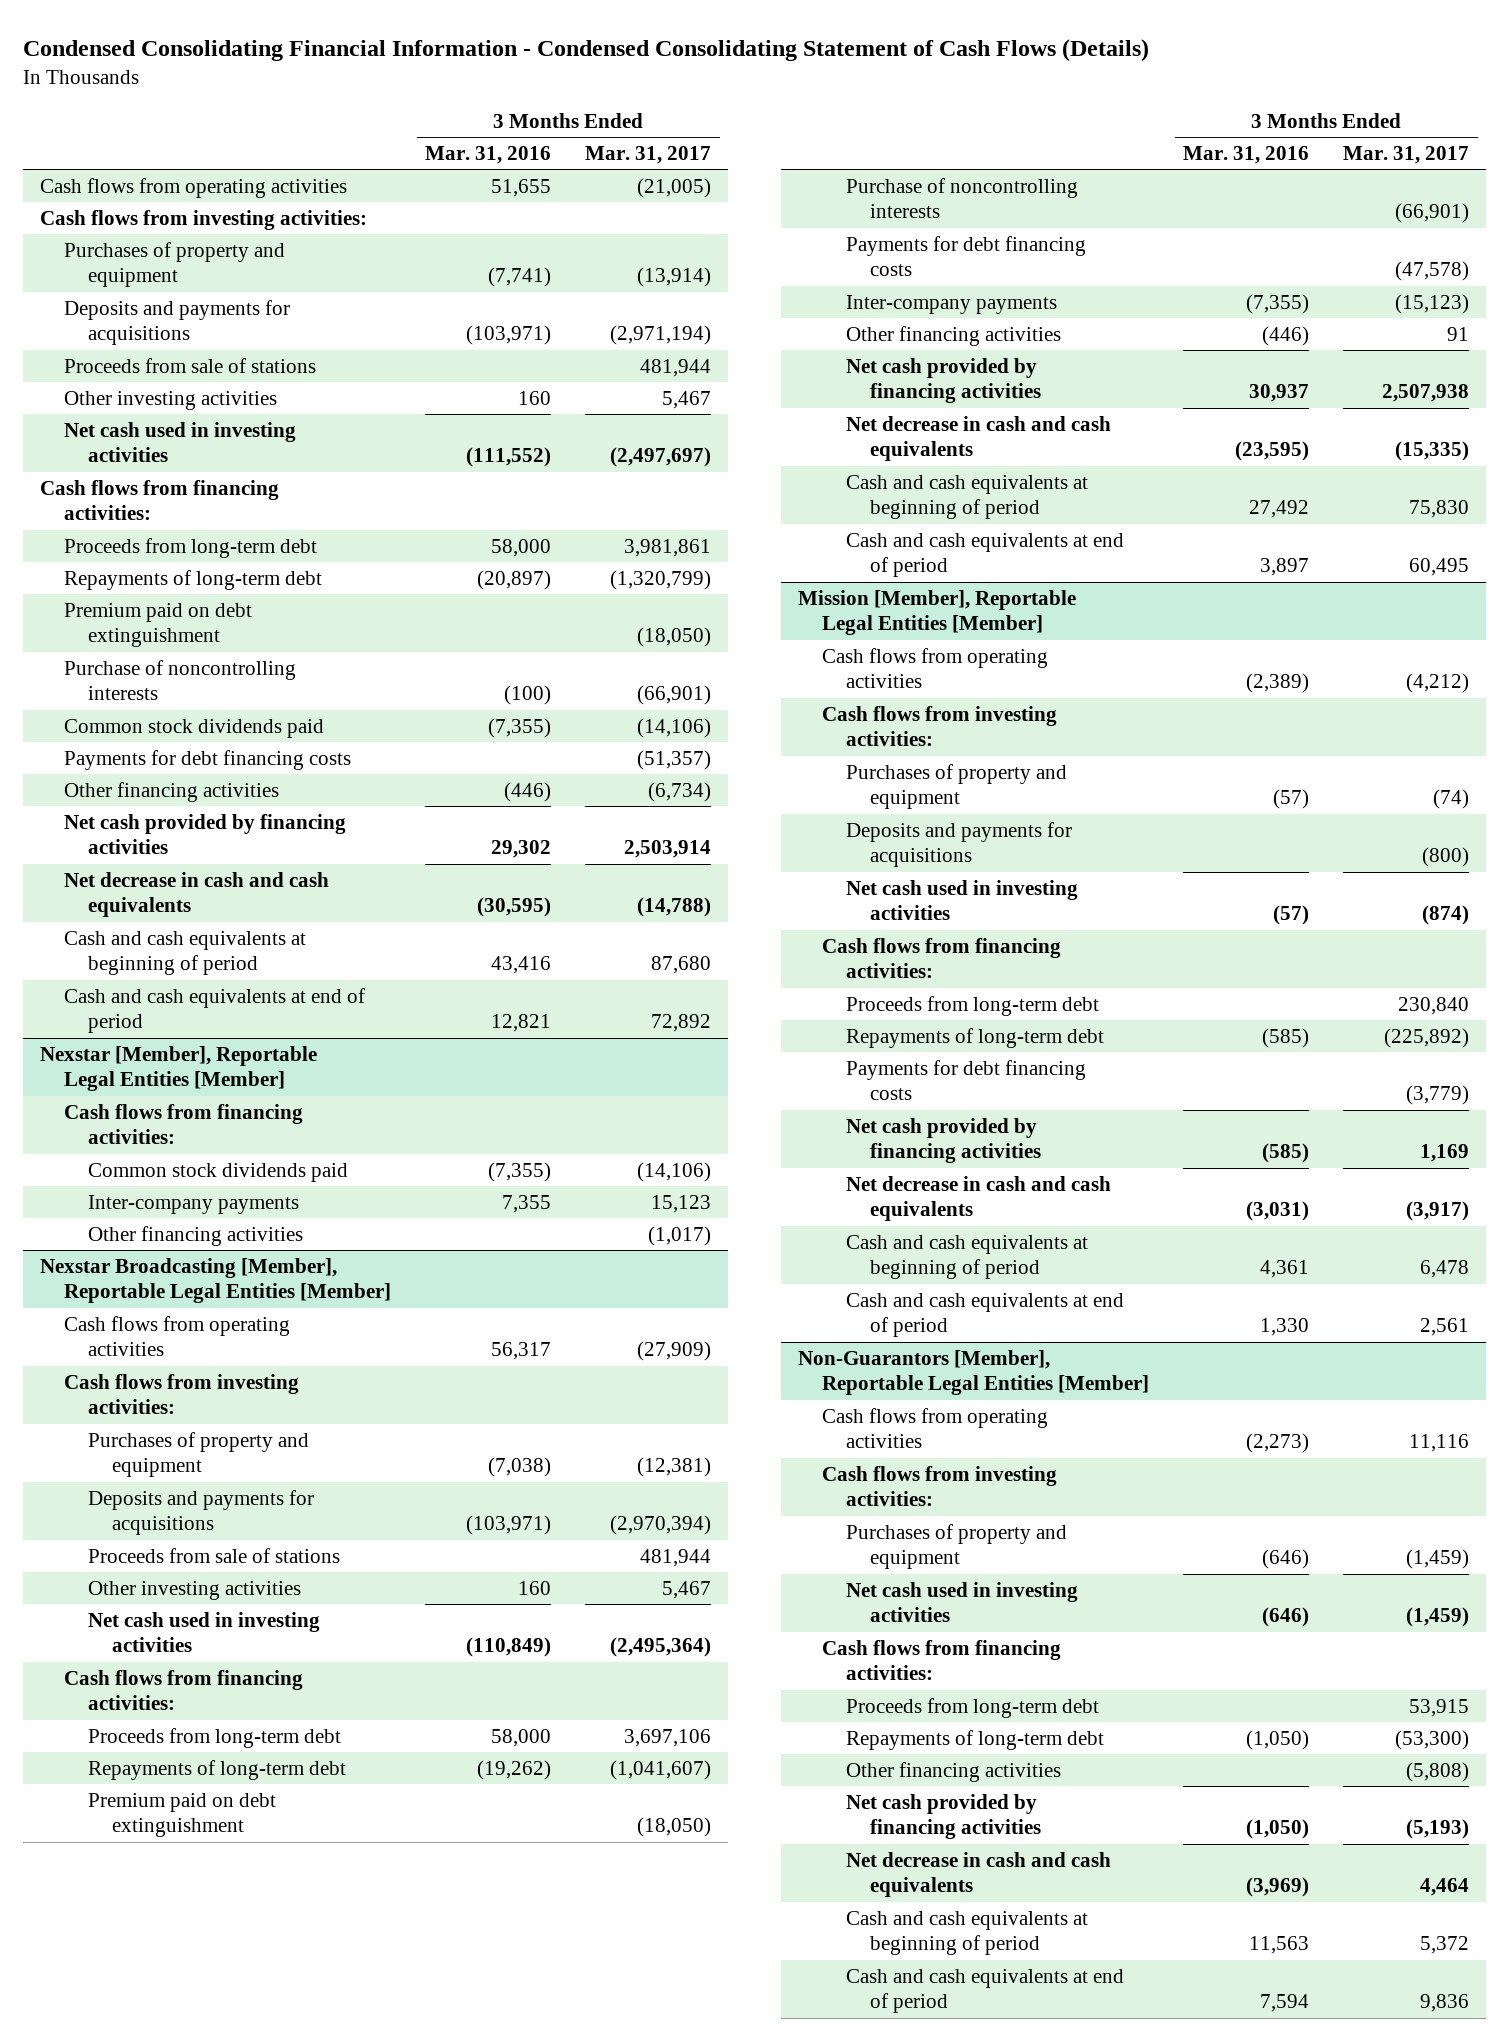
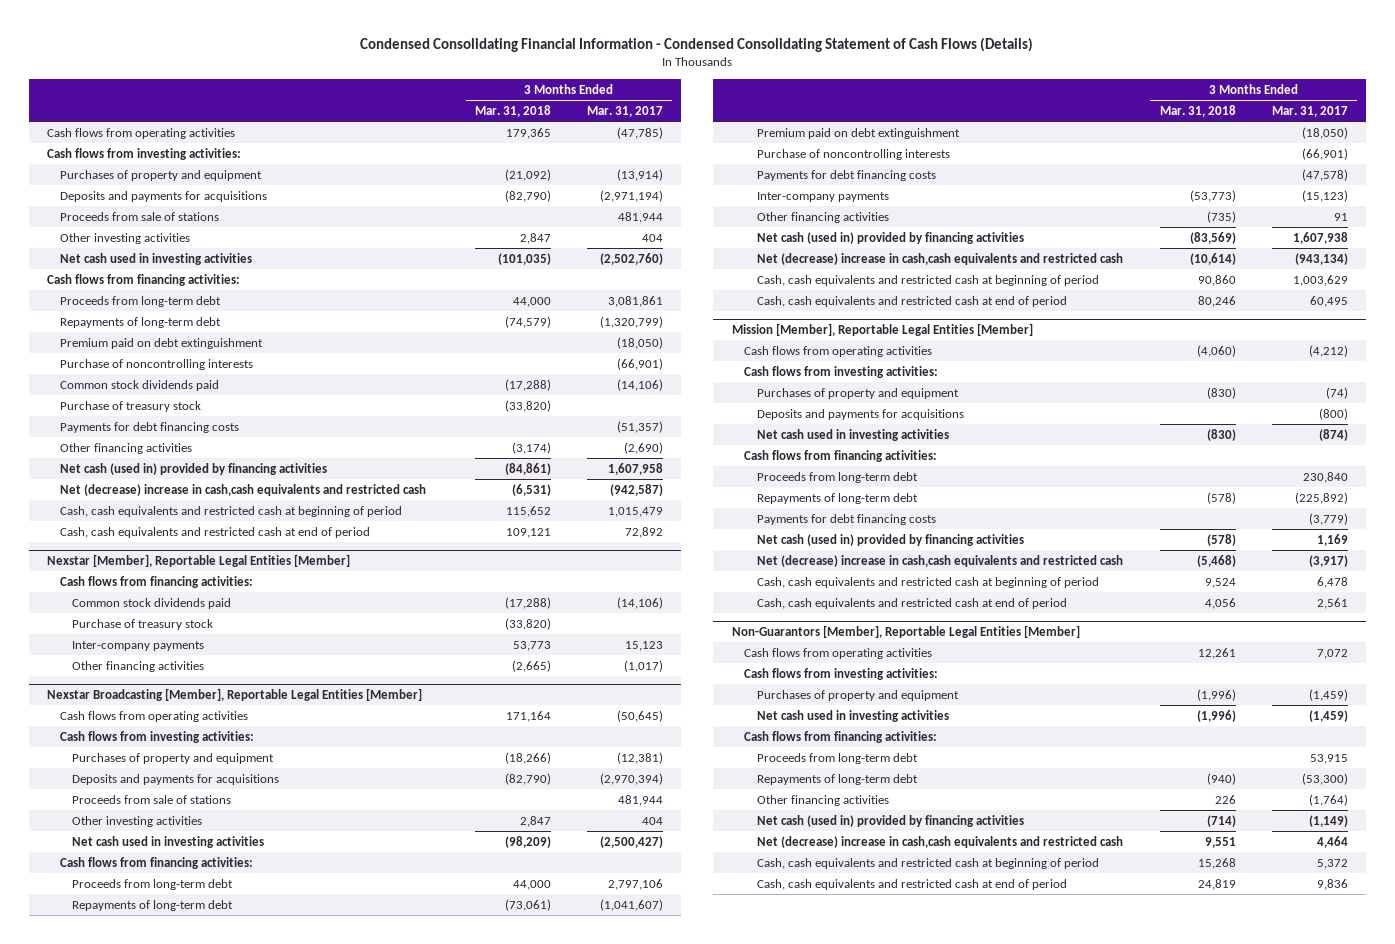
- | 3 Months Ended Mar. 31, 2016 | 3 Months Ended Mar. 31, 2017
+ | 3 Months Ended Mar. 31, 2018 | 3 Months Ended Mar. 31, 2017
- Cash flows from operating activities | 51,655 | (21,005)
+ Cash flows from operating activities | 179,365 | (47,785)
- Other investing activities | 160 | 5,467
- Net cash used in investing activities | (111,552) | (2,497,697)
+ Other investing activities | 2,847 | 404
+ Net cash used in investing activities | (101,035) | (2,502,760)
- Proceeds from long-term debt | 58,000 | 3,981,861
+ Proceeds from long-term debt | 44,000 | 3,081,861
+ Purchase of treasury stock | (33,820) |
- Other financing activities | (446) | (6,734)
- Net cash provided by financing activities | 29,302 | 2,503,914
- Net decrease in cash and cash equivalents | (30,595) | (14,788)
- Cash and cash equivalents at beginning of period | 43,416 | 87,680
- Cash and cash equivalents at end of period | 12,821 | 72,892
+ Other financing activities | (3,174) | (2,690)
+ Net cash (used in) provided by financing activities | (84,861) | 1,607,958
+ Net (decrease) increase in cash,cash equivalents and restricted cash | (6,531) | (942,587)
+ Cash, cash equivalents and restricted cash at beginning of period | 115,652 | 1,015,479
+ Cash, cash equivalents and restricted cash at end of period | 109,121 | 72,892
@ Nexstar [Member], Reportable Legal Entities [Member]
+ Purchase of treasury stock | (33,820) |
@ Nexstar Broadcasting [Member], Reportable Legal Entities [Member]
- Cash flows from operating activities | 56,317 | (27,909)
+ Cash flows from operating activities | 171,164 | (50,645)
- Other investing activities | 160 | 5,467
- Net cash used in investing activities | (110,849) | (2,495,364)
+ Other investing activities | 2,847 | 404
+ Net cash used in investing activities | (98,209) | (2,500,427)
- Proceeds from long-term debt | 58,000 | 3,697,106
+ Proceeds from long-term debt | 44,000 | 2,797,106
- Net cash provided by financing activities | 30,937 | 2,507,938
- Net decrease in cash and cash equivalents | (23,595) | (15,335)
- Cash and cash equivalents at beginning of period | 27,492 | 75,830
- Cash and cash equivalents at end of period | 3,897 | 60,495
+ Net cash (used in) provided by financing activities | (83,569) | 1,607,938
+ Net (decrease) increase in cash,cash equivalents and restricted cash | (10,614) | (943,134)
+ Cash, cash equivalents and restricted cash at beginning of period | 90,860 | 1,003,629
+ Cash, cash equivalents and restricted cash at end of period | 80,246 | 60,495
@ Mission [Member], Reportable Legal Entities [Member]
- Net cash provided by financing activities | (585) | 1,169
- Net decrease in cash and cash equivalents | (3,031) | (3,917)
- Cash and cash equivalents at beginning of period | 4,361 | 6,478
- Cash and cash equivalents at end of period | 1,330 | 2,561
+ Net cash (used in) provided by financing activities | (578) | 1,169
+ Net (decrease) increase in cash,cash equivalents and restricted cash | (5,468) | (3,917)
+ Cash, cash equivalents and restricted cash at beginning of period | 9,524 | 6,478
+ Cash, cash equivalents and restricted cash at end of period | 4,056 | 2,561
@ Non-Guarantors [Member], Reportable Legal Entities [Member]
- Cash flows from operating activities | (2,273) | 11,116
+ Cash flows from operating activities | 12,261 | 7,072
- Other financing activities | | (5,808)
- Net cash provided by financing activities | (1,050) | (5,193)
- Net decrease in cash and cash equivalents | (3,969) | 4,464
- Cash and cash equivalents at beginning of period | 11,563 | 5,372
- Cash and cash equivalents at end of period | 7,594 | 9,836
+ Other financing activities | 226 | (1,764)
+ Net cash (used in) provided by financing activities | (714) | (1,149)
+ Net (decrease) increase in cash,cash equivalents and restricted cash | 9,551 | 4,464
+ Cash, cash equivalents and restricted cash at beginning of period | 15,268 | 5,372
+ Cash, cash equivalents and restricted cash at end of period | 24,819 | 9,836

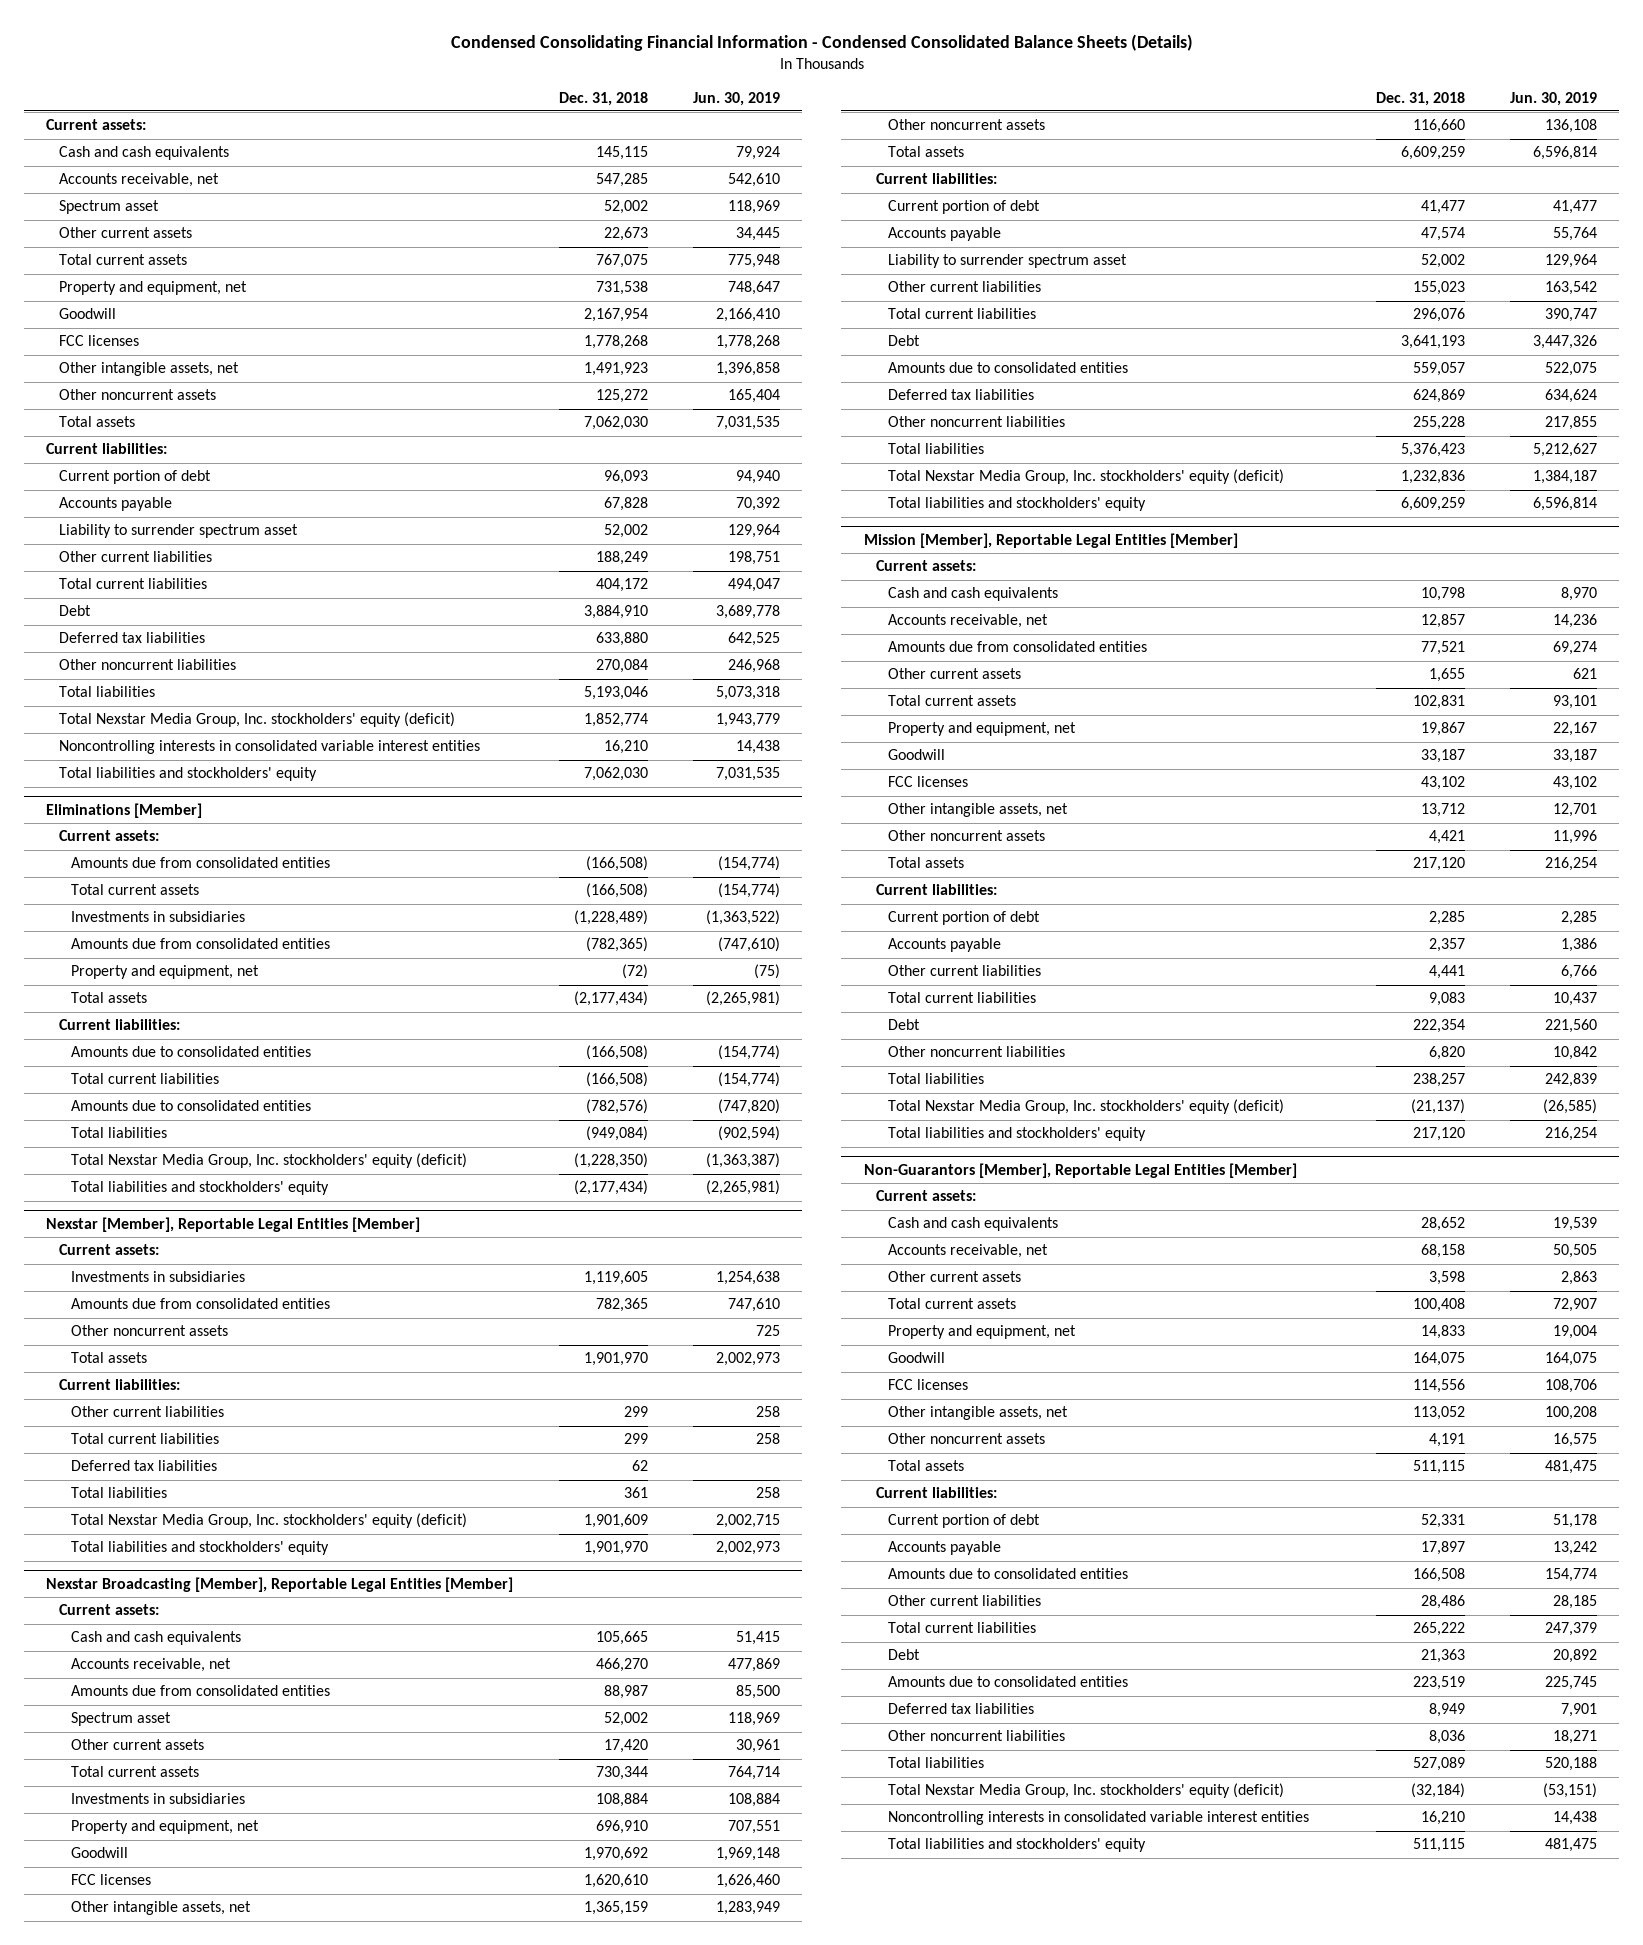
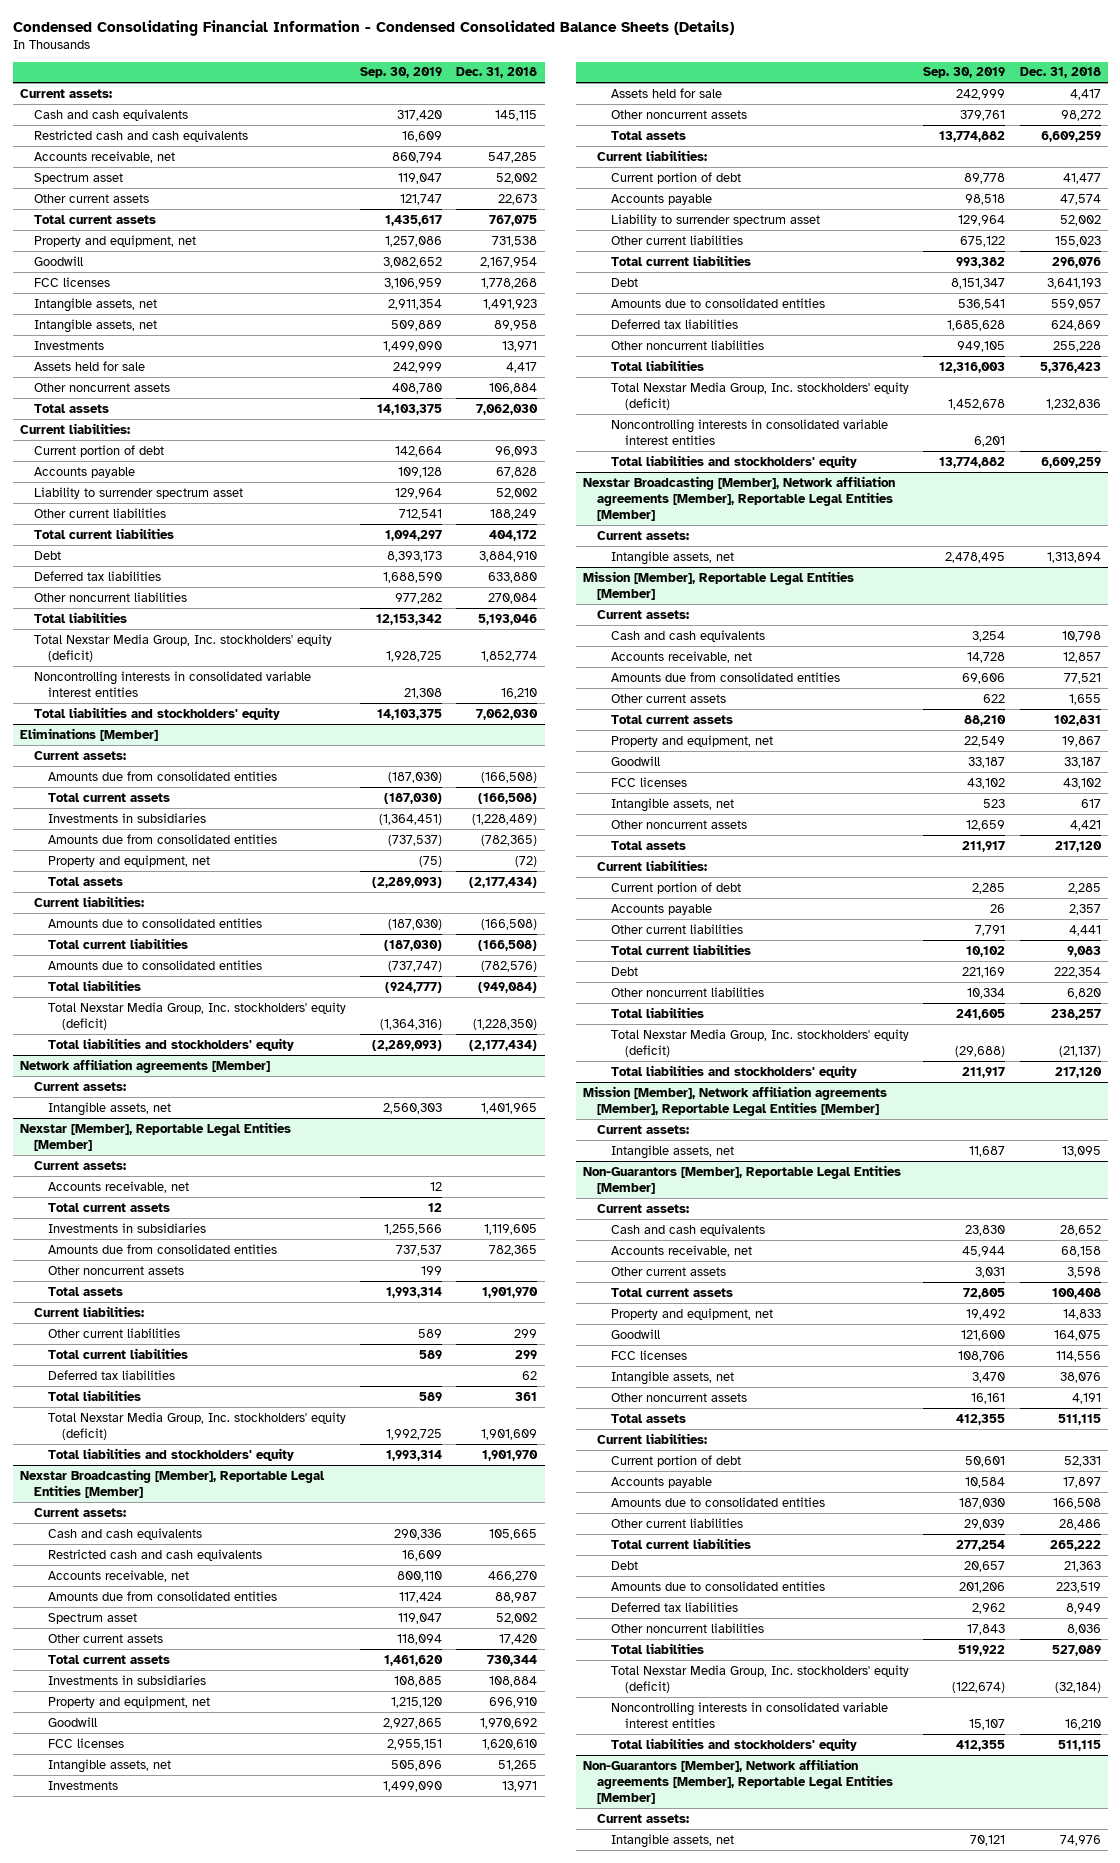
- | Dec. 31, 2018 | Jun. 30, 2019
+ | Sep. 30, 2019 | Dec. 31, 2018
+ Restricted cash and cash equivalents | 16,609 |
- Other intangible assets, net | 1,491,923 | 1,396,858
- Other noncurrent assets | 125,272 | 165,404
+ Intangible assets, net | 2,911,354 | 1,491,923
+ Intangible assets, net | 509,889 | 89,958
+ Investments | 1,499,090 | 13,971
+ Assets held for sale | 242,999 | 4,417
+ Other noncurrent assets | 408,780 | 106,884
+ Network affiliation agreements [Member]
+ Current assets:
+ Intangible assets, net | 2,560,303 | 1,401,965
@ Nexstar [Member], Reportable Legal Entities [Member]
+ Accounts receivable, net | 12 |
+ Total current assets | 12 |
@ Nexstar Broadcasting [Member], Reportable Legal Entities [Member]
+ Restricted cash and cash equivalents | 16,609 |
- Other intangible assets, net | 1,365,159 | 1,283,949
- Other noncurrent assets | 116,660 | 136,108
+ Intangible assets, net | 505,896 | 51,265
+ Investments | 1,499,090 | 13,971
+ Assets held for sale | 242,999 | 4,417
+ Other noncurrent assets | 379,761 | 98,272
+ Noncontrolling interests in consolidated variable interest entities | 6,201 |
+ Nexstar Broadcasting [Member], Network affiliation agreements [Member], Reportable Legal Entities [Member]
+ Current assets:
+ Intangible assets, net | 2,478,495 | 1,313,894
@ Mission [Member], Reportable Legal Entities [Member]
- Other intangible assets, net | 13,712 | 12,701
+ Intangible assets, net | 523 | 617
+ Mission [Member], Network affiliation agreements [Member], Reportable Legal Entities [Member]
+ Current assets:
+ Intangible assets, net | 11,687 | 13,095
@ Non-Guarantors [Member], Reportable Legal Entities [Member]
- Other intangible assets, net | 113,052 | 100,208
+ Intangible assets, net | 3,470 | 38,076
+ Non-Guarantors [Member], Network affiliation agreements [Member], Reportable Legal Entities [Member]
+ Current assets:
+ Intangible assets, net | 70,121 | 74,976

